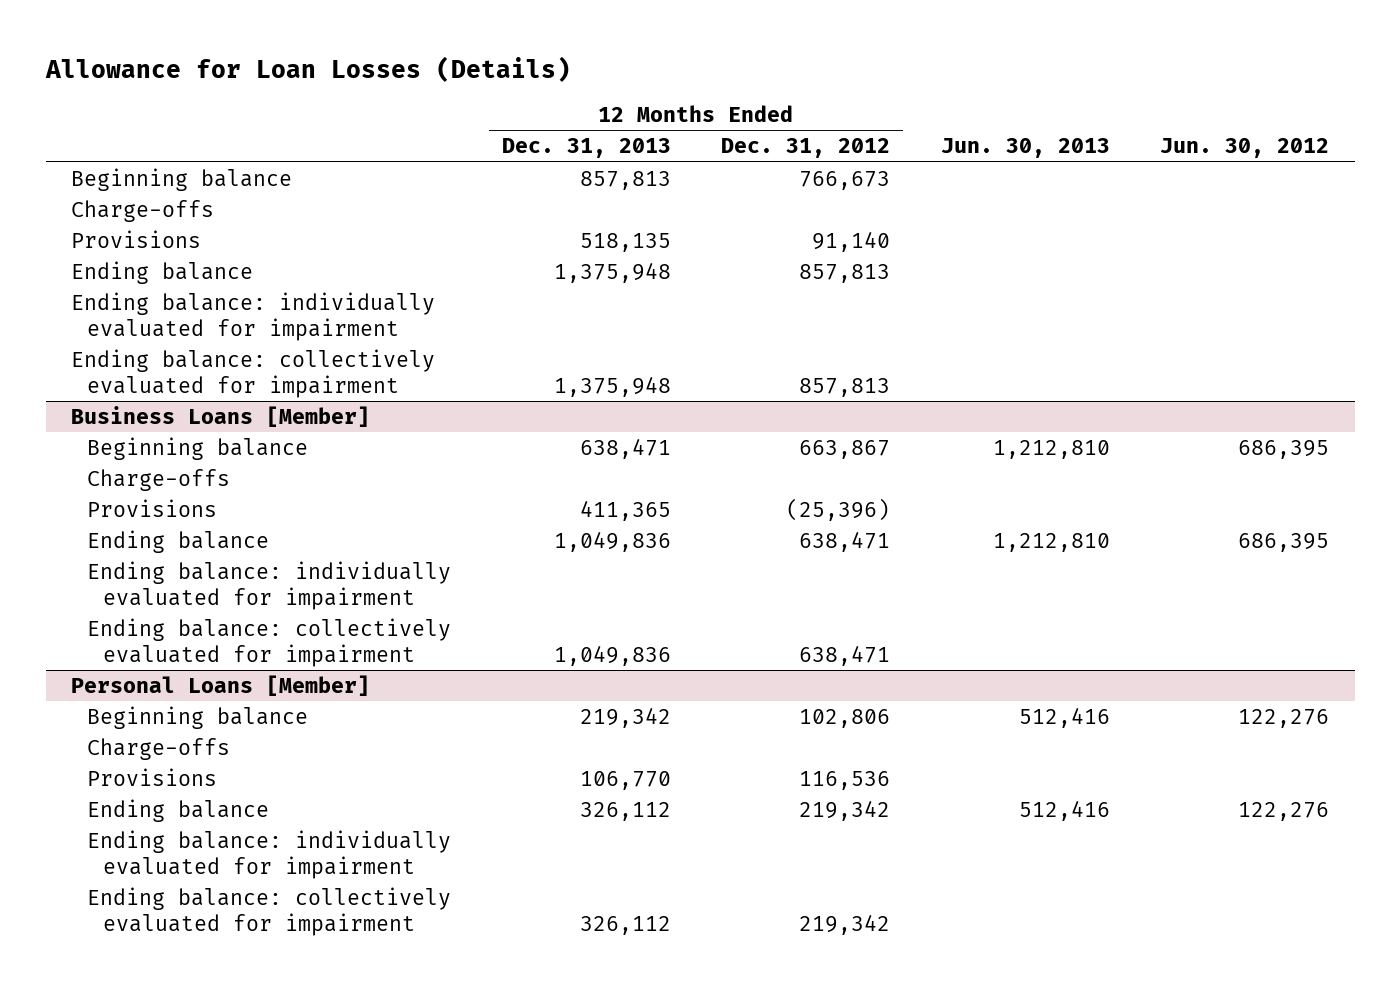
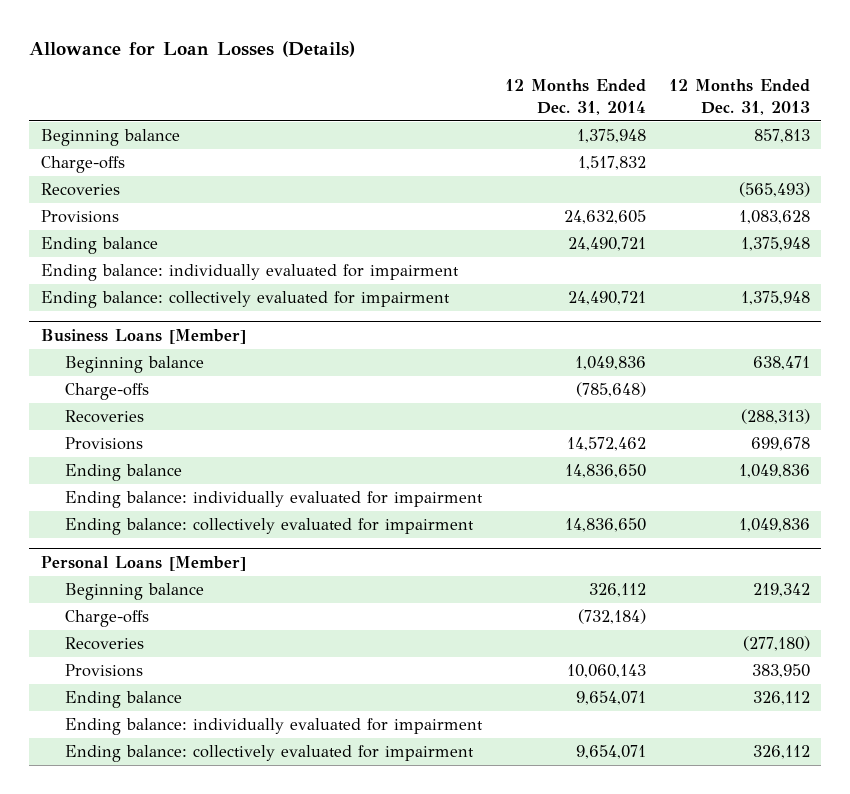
- | 12 Months Ended Dec. 31, 2013 | 12 Months Ended Dec. 31, 2012 | Jun. 30, 2013 | Jun. 30, 2012
+ | 12 Months Ended Dec. 31, 2014 | 12 Months Ended Dec. 31, 2013
- Provisions | 518,135 | 91,140 | |
+ Recoveries | | (565,493)
+ Provisions | 24,632,605 | 1,083,628
@ Business Loans [Member]
- Provisions | 411,365 | (25,396) | |
+ Recoveries | | (288,313)
+ Provisions | 14,572,462 | 699,678
@ Personal Loans [Member]
- Provisions | 106,770 | 116,536 | |
+ Recoveries | | (277,180)
+ Provisions | 10,060,143 | 383,950

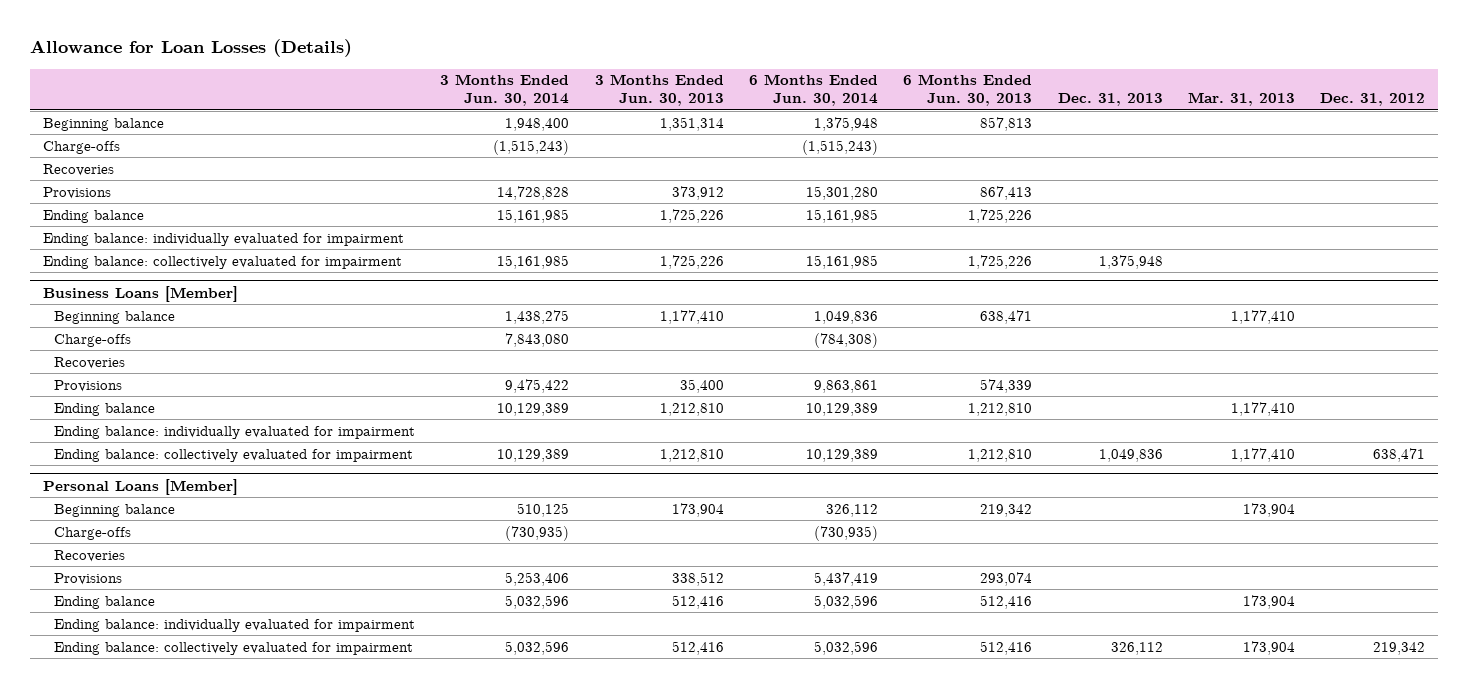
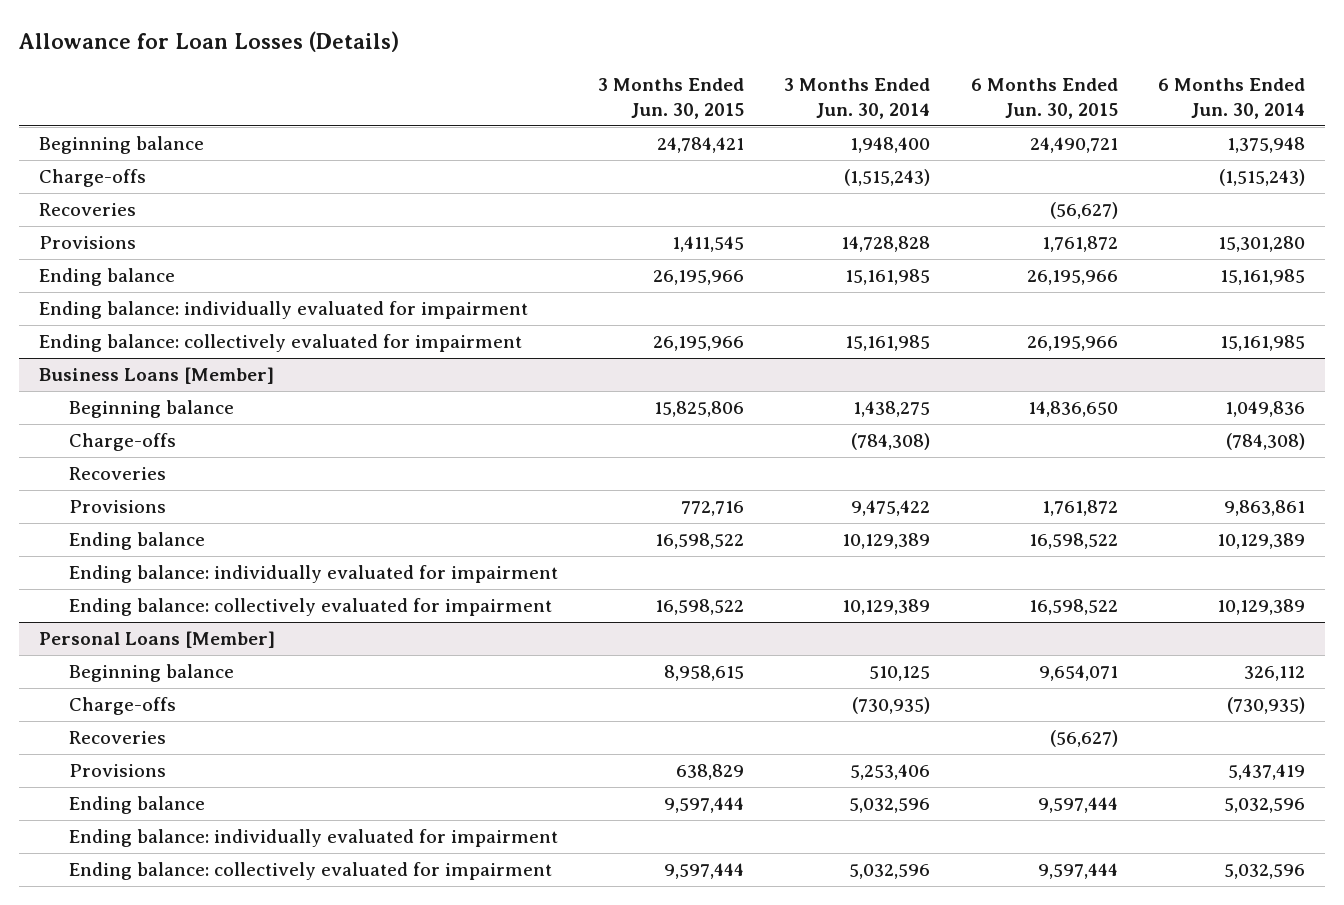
- | 3 Months Ended Jun. 30, 2014 | 3 Months Ended Jun. 30, 2013 | 6 Months Ended Jun. 30, 2014 | 6 Months Ended Jun. 30, 2013 | Dec. 31, 2013 | Mar. 31, 2013 | Dec. 31, 2012
+ | 3 Months Ended Jun. 30, 2015 | 3 Months Ended Jun. 30, 2014 | 6 Months Ended Jun. 30, 2015 | 6 Months Ended Jun. 30, 2014
@ Business Loans [Member]
- Charge-offs | 7,843,080 | | (784,308) | | | |
+ Charge-offs | | (784,308) | | (784,308)

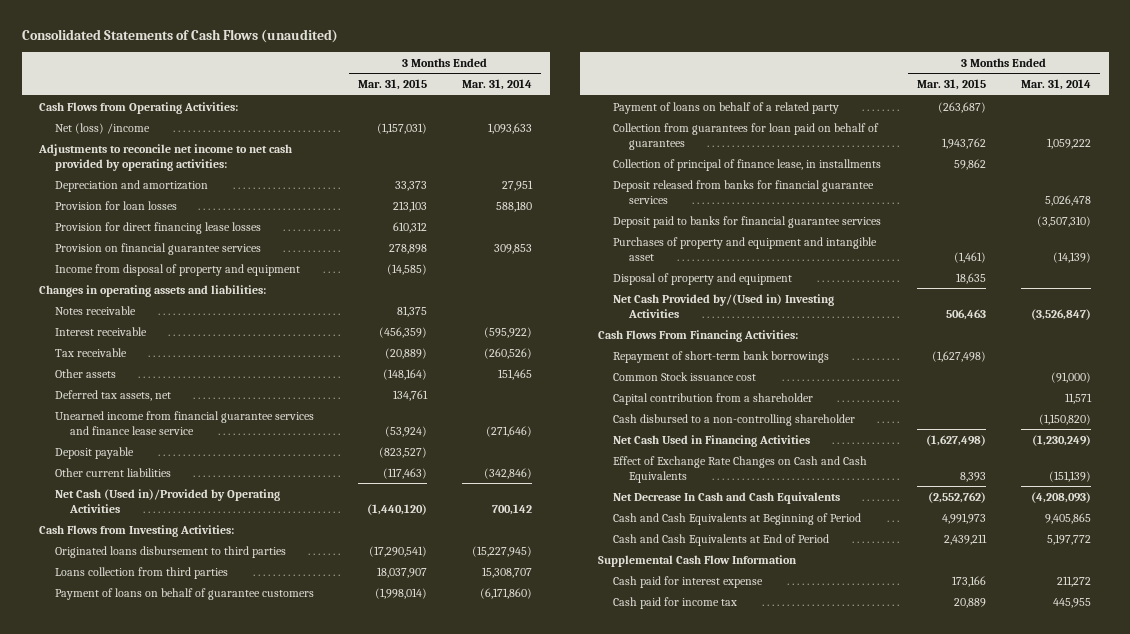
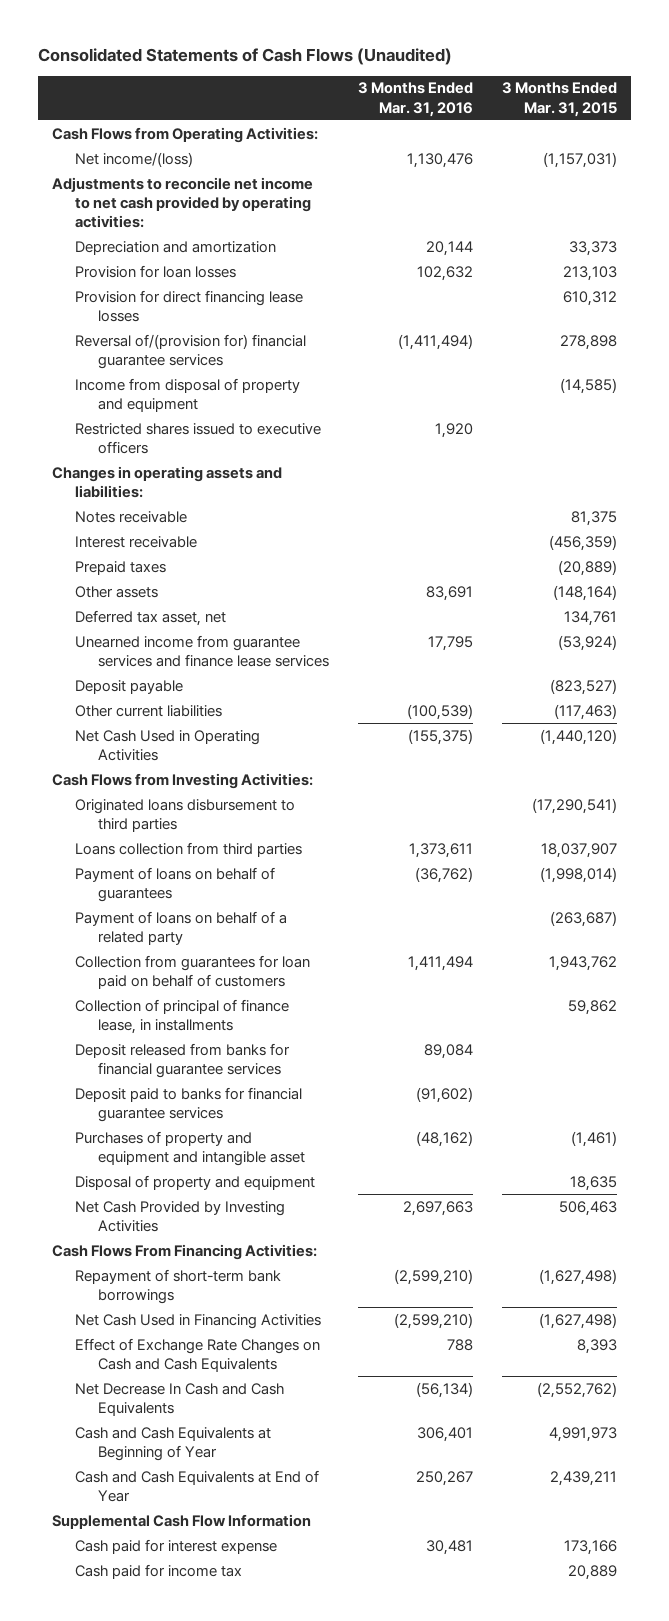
- Consolidated Statements of Cash Flows (unaudited)
+ Consolidated Statements of Cash Flows (Unaudited)
- | 3 Months Ended Mar. 31, 2015 | 3 Months Ended Mar. 31, 2014
+ | 3 Months Ended Mar. 31, 2016 | 3 Months Ended Mar. 31, 2015
- Net (loss) /income | (1,157,031) | 1,093,633
+ Net income/(loss) | 1,130,476 | (1,157,031)
- Provision on financial guarantee services | 278,898 | 309,853
+ Reversal of/(provision for) financial guarantee services | (1,411,494) | 278,898
+ Restricted shares issued to executive officers | 1,920 |
- Tax receivable | (20,889) | (260,526)
+ Prepaid taxes | | (20,889)
- Deferred tax assets, net | 134,761 |
- Unearned income from financial guarantee services and finance lease service | (53,924) | (271,646)
+ Deferred tax asset, net | | 134,761
+ Unearned income from guarantee services and finance lease services | 17,795 | (53,924)
- Net Cash (Used in)/Provided by Operating Activities | (1,440,120) | 700,142
+ Net Cash Used in Operating Activities | (155,375) | (1,440,120)
- Payment of loans on behalf of guarantee customers | (1,998,014) | (6,171,860)
+ Payment of loans on behalf of guarantees | (36,762) | (1,998,014)
- Collection from guarantees for loan paid on behalf of guarantees | 1,943,762 | 1,059,222
+ Collection from guarantees for loan paid on behalf of customers | 1,411,494 | 1,943,762
- Net Cash Provided by/(Used in) Investing Activities | 506,463 | (3,526,847)
+ Net Cash Provided by Investing Activities | 2,697,663 | 506,463
- Common Stock issuance cost | | (91,000)
- Capital contribution from a shareholder | | 11,571
- Cash disbursed to a non-controlling shareholder | | (1,150,820)
- Cash and Cash Equivalents at Beginning of Period | 4,991,973 | 9,405,865
- Cash and Cash Equivalents at End of Period | 2,439,211 | 5,197,772
+ Cash and Cash Equivalents at Beginning of Year | 306,401 | 4,991,973
+ Cash and Cash Equivalents at End of Year | 250,267 | 2,439,211

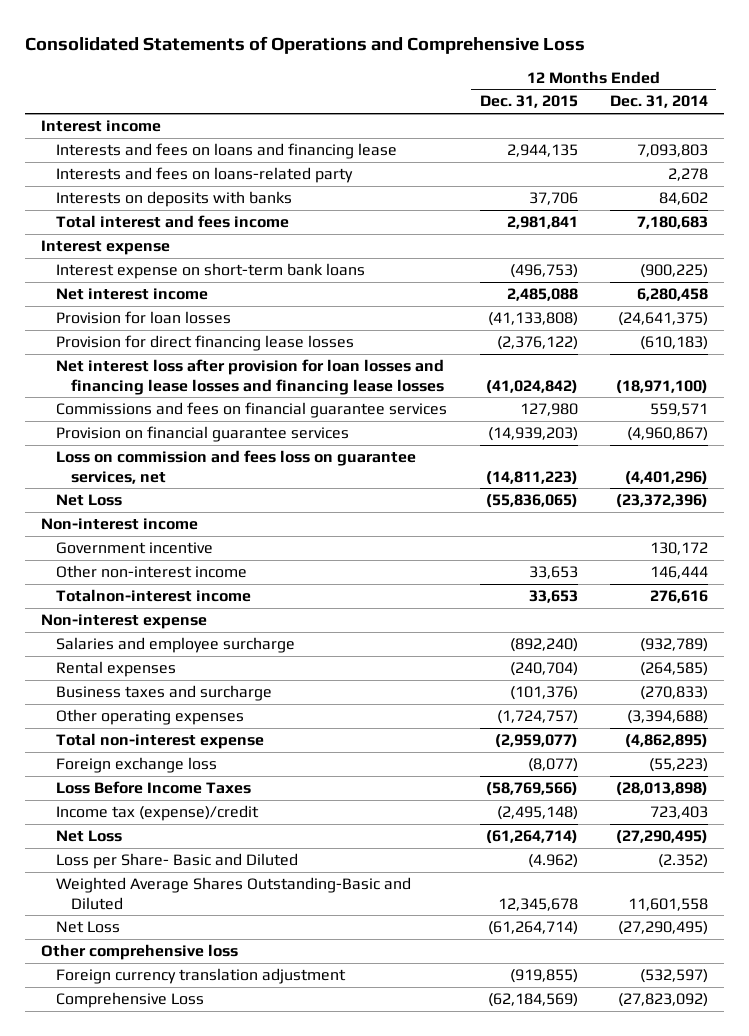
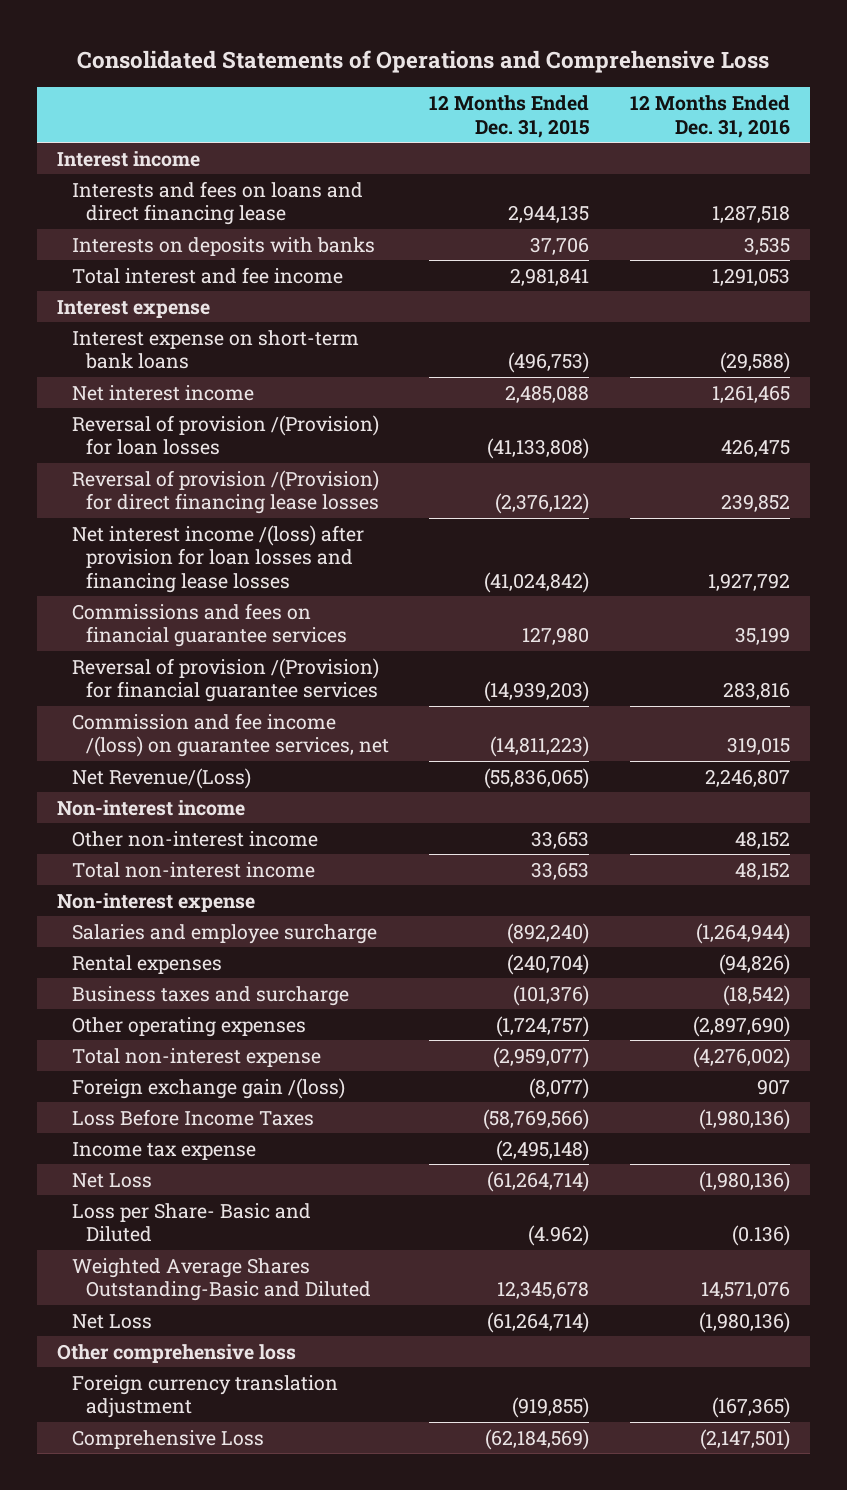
- | 12 Months Ended Dec. 31, 2015 | 12 Months Ended Dec. 31, 2014
+ | 12 Months Ended Dec. 31, 2015 | 12 Months Ended Dec. 31, 2016
- Interests and fees on loans and financing lease | 2,944,135 | 7,093,803
- Interests and fees on loans-related party | | 2,278
+ Interests and fees on loans and direct financing lease | 2,944,135 | 1,287,518
- Total interest and fees income | 2,981,841 | 7,180,683
+ Total interest and fee income | 2,981,841 | 1,291,053
- Provision for loan losses | (41,133,808) | (24,641,375)
- Provision for direct financing lease losses | (2,376,122) | (610,183)
- Net interest loss after provision for loan losses and financing lease losses and financing lease losses | (41,024,842) | (18,971,100)
+ Reversal of provision /(Provision) for loan losses | (41,133,808) | 426,475
+ Reversal of provision /(Provision) for direct financing lease losses | (2,376,122) | 239,852
+ Net interest income /(loss) after provision for loan losses and financing lease losses | (41,024,842) | 1,927,792
- Provision on financial guarantee services | (14,939,203) | (4,960,867)
- Loss on commission and fees loss on guarantee services, net | (14,811,223) | (4,401,296)
- Net Loss | (55,836,065) | (23,372,396)
+ Reversal of provision /(Provision) for financial guarantee services | (14,939,203) | 283,816
+ Commission and fee income /(loss) on guarantee services, net | (14,811,223) | 319,015
+ Net Revenue/(Loss) | (55,836,065) | 2,246,807
- Government incentive | | 130,172
- Totalnon-interest income | 33,653 | 276,616
+ Total non-interest income | 33,653 | 48,152
- Foreign exchange loss | (8,077) | (55,223)
+ Foreign exchange gain /(loss) | (8,077) | 907
- Income tax (expense)/credit | (2,495,148) | 723,403
+ Income tax expense | (2,495,148) |

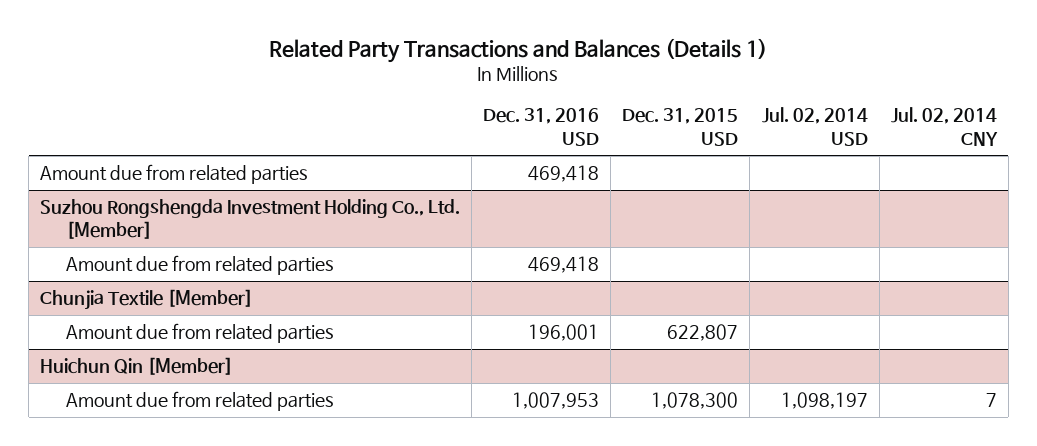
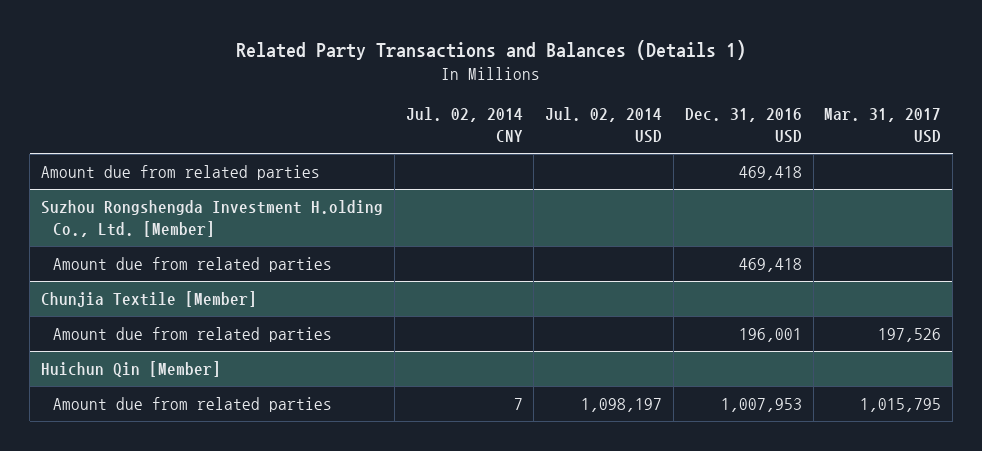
- | Dec. 31, 2016 USD | Dec. 31, 2015 USD | Jul. 02, 2014 USD | Jul. 02, 2014 CNY
+ | Jul. 02, 2014 CNY | Jul. 02, 2014 USD | Dec. 31, 2016 USD | Mar. 31, 2017 USD
- Suzhou Rongshengda Investment Holding Co., Ltd. [Member]
+ Suzhou Rongshengda Investment H.olding Co., Ltd. [Member]

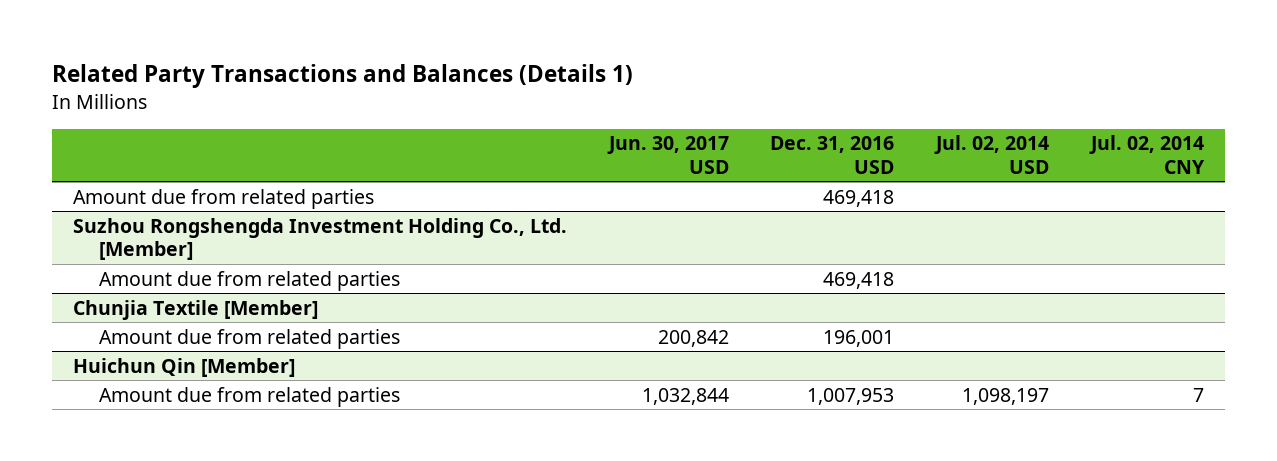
- | Jul. 02, 2014 CNY | Jul. 02, 2014 USD | Dec. 31, 2016 USD | Mar. 31, 2017 USD
+ | Jun. 30, 2017 USD | Dec. 31, 2016 USD | Jul. 02, 2014 USD | Jul. 02, 2014 CNY
- Suzhou Rongshengda Investment H.olding Co., Ltd. [Member]
+ Suzhou Rongshengda Investment Holding Co., Ltd. [Member]

